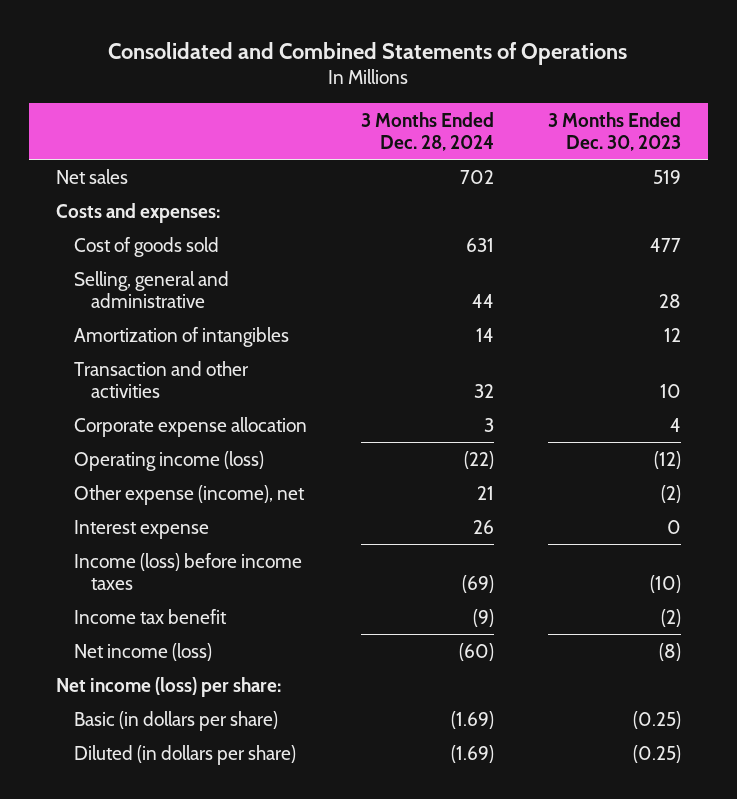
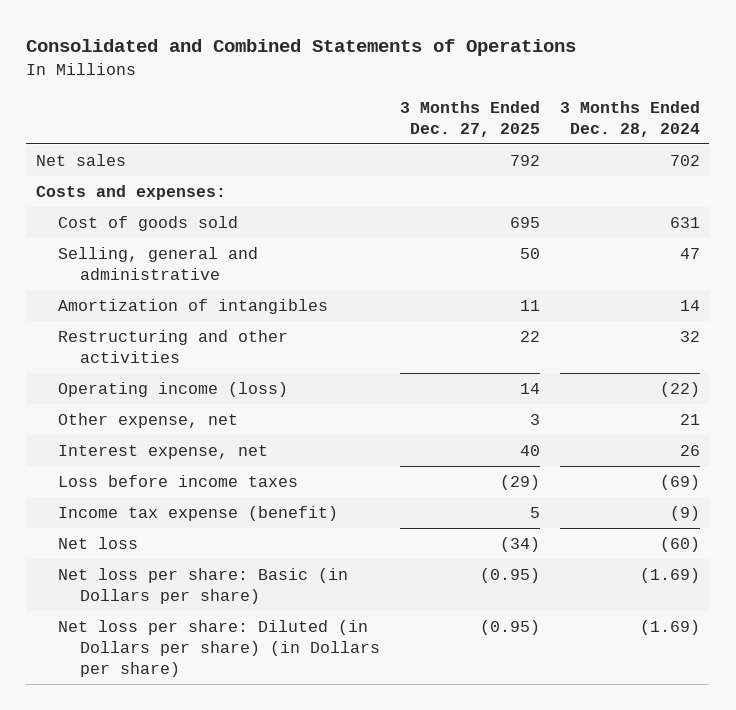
- | 3 Months Ended Dec. 28, 2024 | 3 Months Ended Dec. 30, 2023
+ | 3 Months Ended Dec. 27, 2025 | 3 Months Ended Dec. 28, 2024
- Selling, general and administrative | 44 | 28
+ Selling, general and administrative | 50 | 47
- Transaction and other activities | 32 | 10
- Corporate expense allocation | 3 | 4
+ Restructuring and other activities | 22 | 32
- Other expense (income), net | 21 | (2)
- Interest expense | 26 | 0
- Income (loss) before income taxes | (69) | (10)
- Income tax benefit | (9) | (2)
- Net income (loss) | (60) | (8)
- Net income (loss) per share:
- Basic (in dollars per share) | (1.69) | (0.25)
- Diluted (in dollars per share) | (1.69) | (0.25)
+ Other expense, net | 3 | 21
+ Interest expense, net | 40 | 26
+ Loss before income taxes | (29) | (69)
+ Income tax expense (benefit) | 5 | (9)
+ Net loss | (34) | (60)
+ Net loss per share: Basic (in Dollars per share) | (0.95) | (1.69)
+ Net loss per share: Diluted (in Dollars per share) (in Dollars per share) | (0.95) | (1.69)

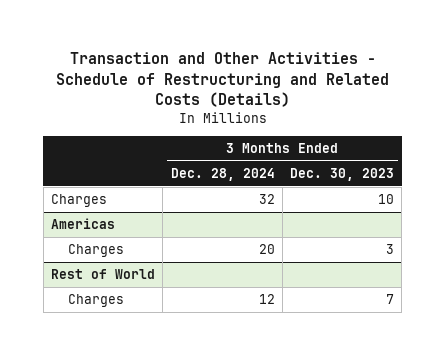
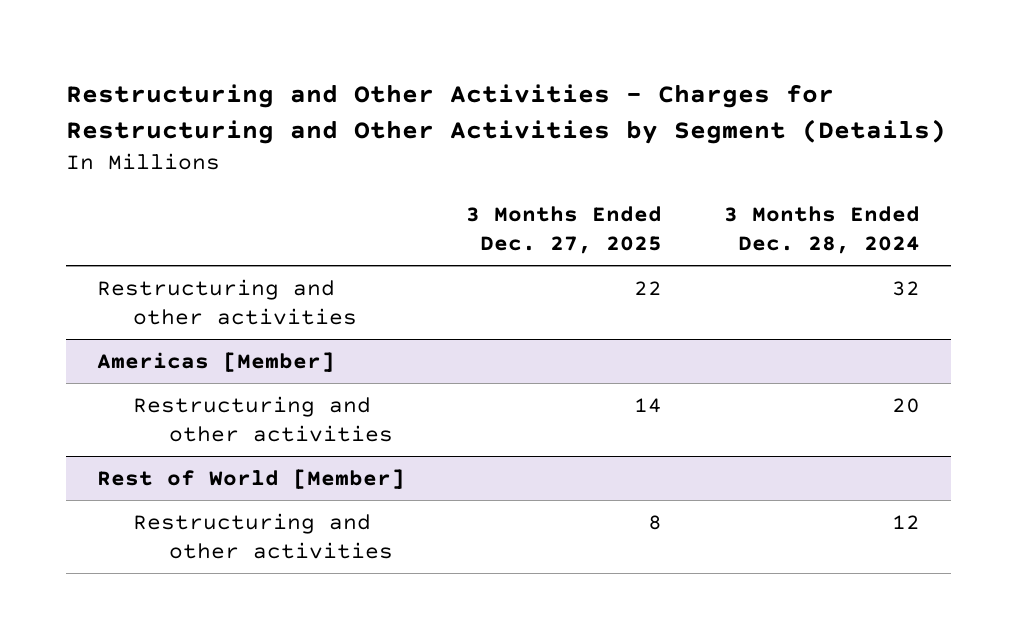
- Transaction and Other Activities - Schedule of Restructuring and Related Costs (Details)
+ Restructuring and Other Activities - Charges for Restructuring and Other Activities by Segment (Details)
- | 3 Months Ended Dec. 28, 2024 | 3 Months Ended Dec. 30, 2023
+ | 3 Months Ended Dec. 27, 2025 | 3 Months Ended Dec. 28, 2024
- Charges | 32 | 10
- Americas
- Charges | 20 | 3
- Rest of World
- Charges | 12 | 7
+ Restructuring and other activities | 22 | 32
+ Americas [Member]
+ Restructuring and other activities | 14 | 20
+ Rest of World [Member]
+ Restructuring and other activities | 8 | 12

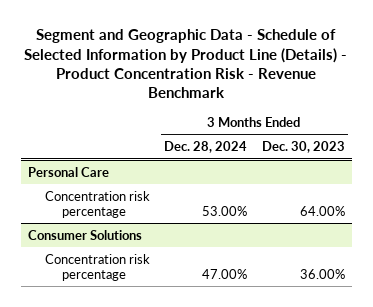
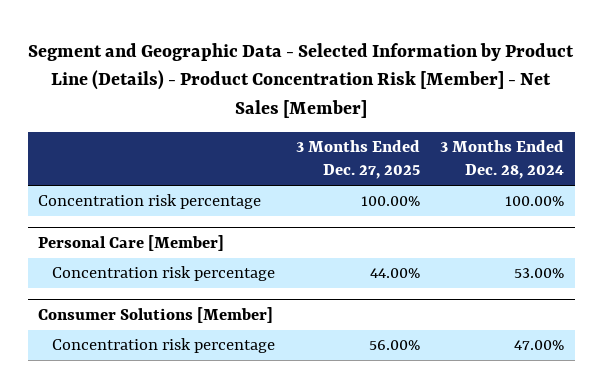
- Segment and Geographic Data - Schedule of Selected Information by Product Line (Details) - Product Concentration Risk - Revenue Benchmark
+ Segment and Geographic Data - Selected Information by Product Line (Details) - Product Concentration Risk [Member] - Net Sales [Member]
- | 3 Months Ended Dec. 28, 2024 | 3 Months Ended Dec. 30, 2023
+ | 3 Months Ended Dec. 27, 2025 | 3 Months Ended Dec. 28, 2024
- Personal Care
+ Concentration risk percentage | 100.00% | 100.00%
+ Personal Care [Member]
- Consumer Solutions
+ Consumer Solutions [Member]

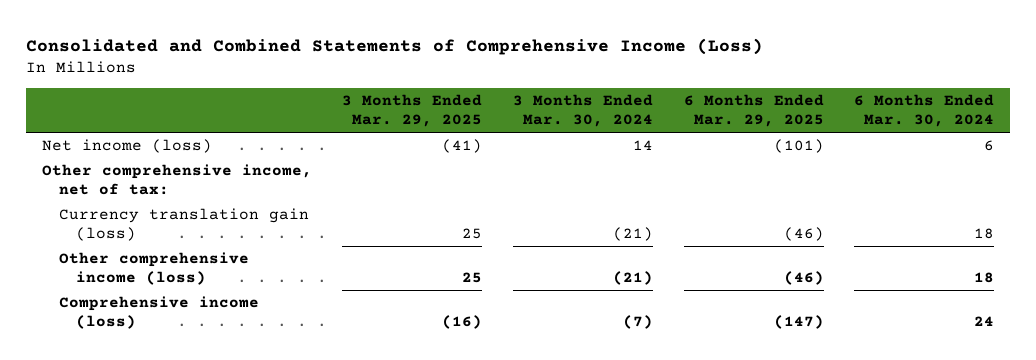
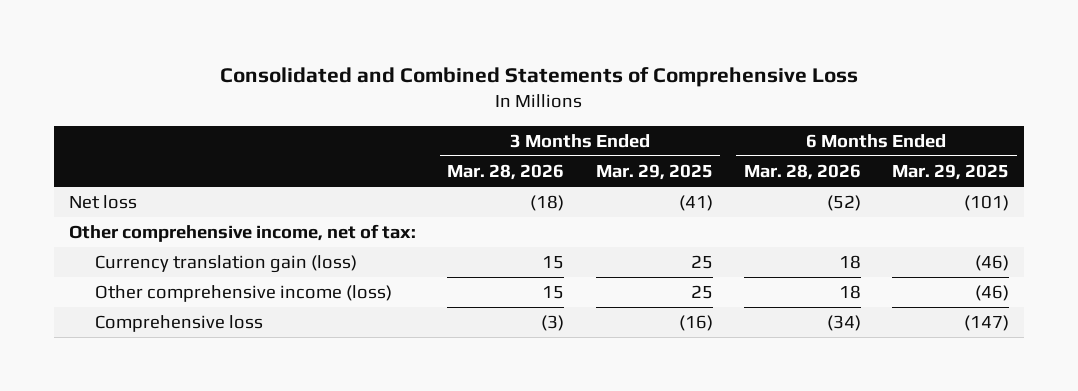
- Consolidated and Combined Statements of Comprehensive Income (Loss)
+ Consolidated and Combined Statements of Comprehensive Loss
- | 3 Months Ended Mar. 29, 2025 | 3 Months Ended Mar. 30, 2024 | 6 Months Ended Mar. 29, 2025 | 6 Months Ended Mar. 30, 2024
+ | 3 Months Ended Mar. 28, 2026 | 3 Months Ended Mar. 29, 2025 | 6 Months Ended Mar. 28, 2026 | 6 Months Ended Mar. 29, 2025
- Net income (loss) | (41) | 14 | (101) | 6
+ Net loss | (18) | (41) | (52) | (101)
- Comprehensive income (loss) | (16) | (7) | (147) | 24
+ Comprehensive loss | (3) | (16) | (34) | (147)

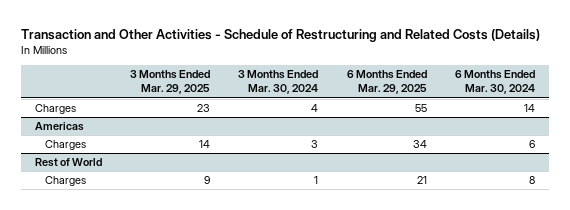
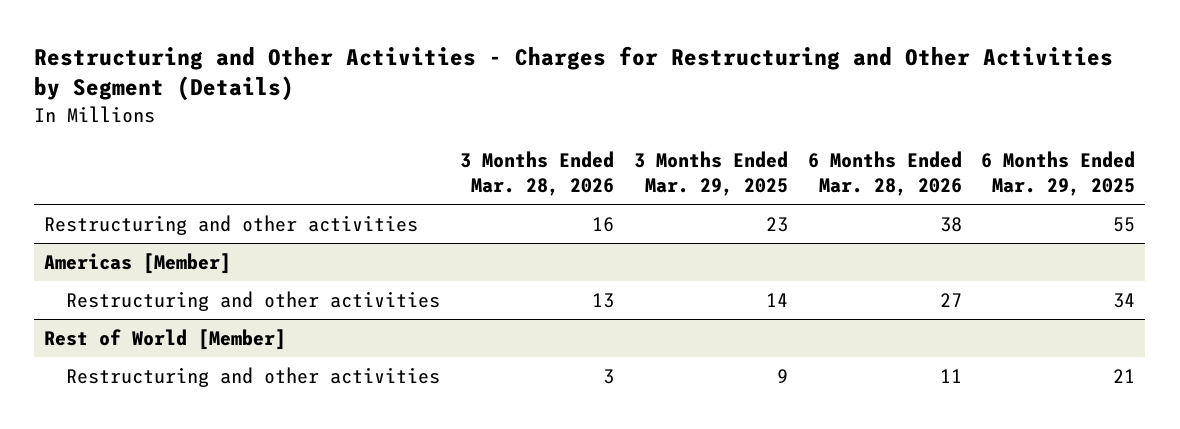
- Transaction and Other Activities - Schedule of Restructuring and Related Costs (Details)
+ Restructuring and Other Activities - Charges for Restructuring and Other Activities by Segment (Details)
- | 3 Months Ended Mar. 29, 2025 | 3 Months Ended Mar. 30, 2024 | 6 Months Ended Mar. 29, 2025 | 6 Months Ended Mar. 30, 2024
+ | 3 Months Ended Mar. 28, 2026 | 3 Months Ended Mar. 29, 2025 | 6 Months Ended Mar. 28, 2026 | 6 Months Ended Mar. 29, 2025
- Charges | 23 | 4 | 55 | 14
- Americas
- Charges | 14 | 3 | 34 | 6
- Rest of World
- Charges | 9 | 1 | 21 | 8
+ Restructuring and other activities | 16 | 23 | 38 | 55
+ Americas [Member]
+ Restructuring and other activities | 13 | 14 | 27 | 34
+ Rest of World [Member]
+ Restructuring and other activities | 3 | 9 | 11 | 21

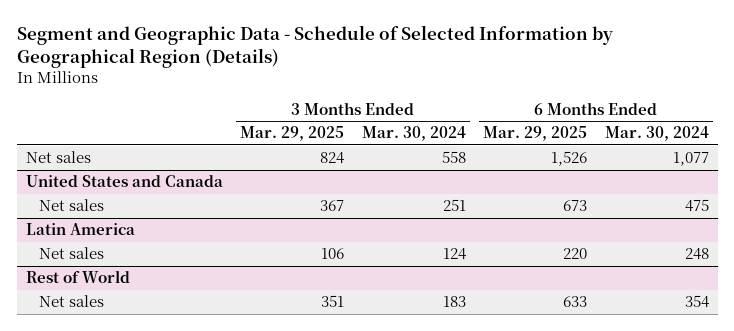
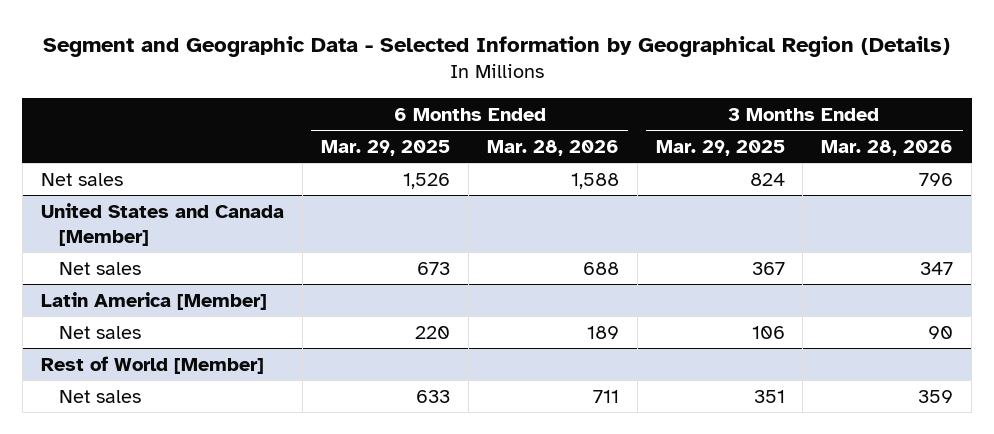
- Segment and Geographic Data - Schedule of Selected Information by Geographical Region (Details)
+ Segment and Geographic Data - Selected Information by Geographical Region (Details)
- | 3 Months Ended Mar. 29, 2025 | 3 Months Ended Mar. 30, 2024 | 6 Months Ended Mar. 29, 2025 | 6 Months Ended Mar. 30, 2024
+ | 6 Months Ended Mar. 29, 2025 | 6 Months Ended Mar. 28, 2026 | 3 Months Ended Mar. 29, 2025 | 3 Months Ended Mar. 28, 2026
- United States and Canada
+ United States and Canada [Member]
- Latin America
+ Latin America [Member]
- Rest of World
+ Rest of World [Member]

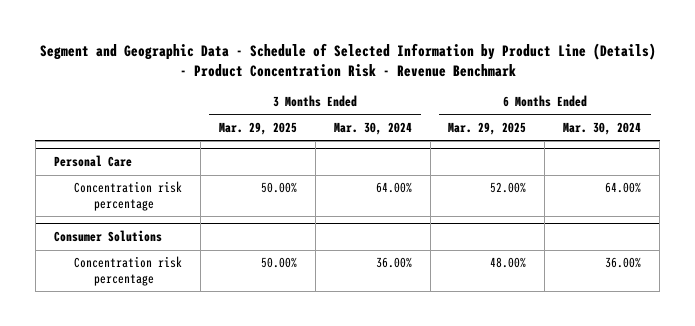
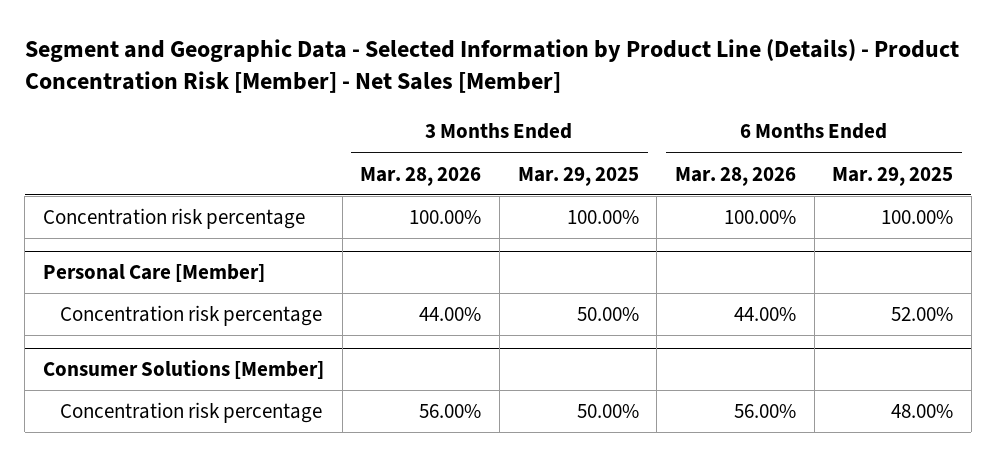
- Segment and Geographic Data - Schedule of Selected Information by Product Line (Details) - Product Concentration Risk - Revenue Benchmark
+ Segment and Geographic Data - Selected Information by Product Line (Details) - Product Concentration Risk [Member] - Net Sales [Member]
- | 3 Months Ended Mar. 29, 2025 | 3 Months Ended Mar. 30, 2024 | 6 Months Ended Mar. 29, 2025 | 6 Months Ended Mar. 30, 2024
+ | 3 Months Ended Mar. 28, 2026 | 3 Months Ended Mar. 29, 2025 | 6 Months Ended Mar. 28, 2026 | 6 Months Ended Mar. 29, 2025
- Personal Care
+ Concentration risk percentage | 100.00% | 100.00% | 100.00% | 100.00%
+ Personal Care [Member]
- Consumer Solutions
+ Consumer Solutions [Member]

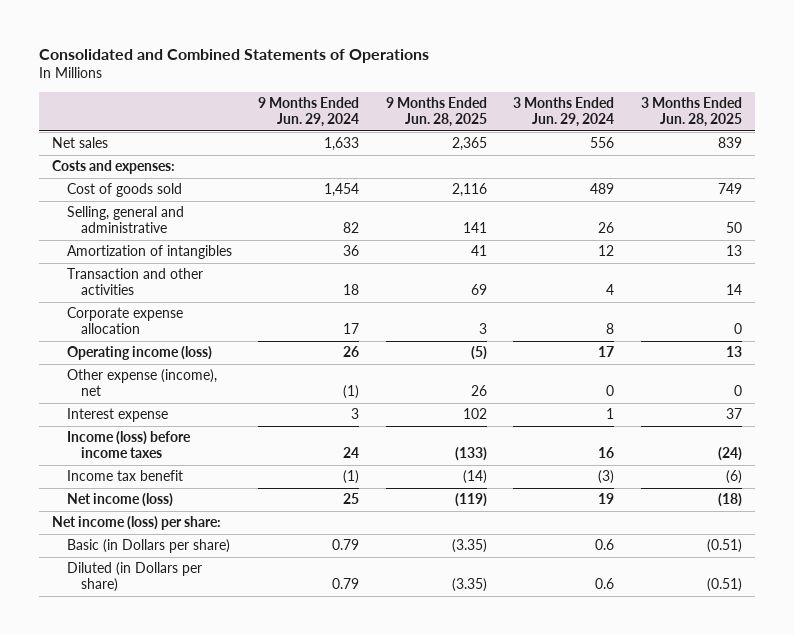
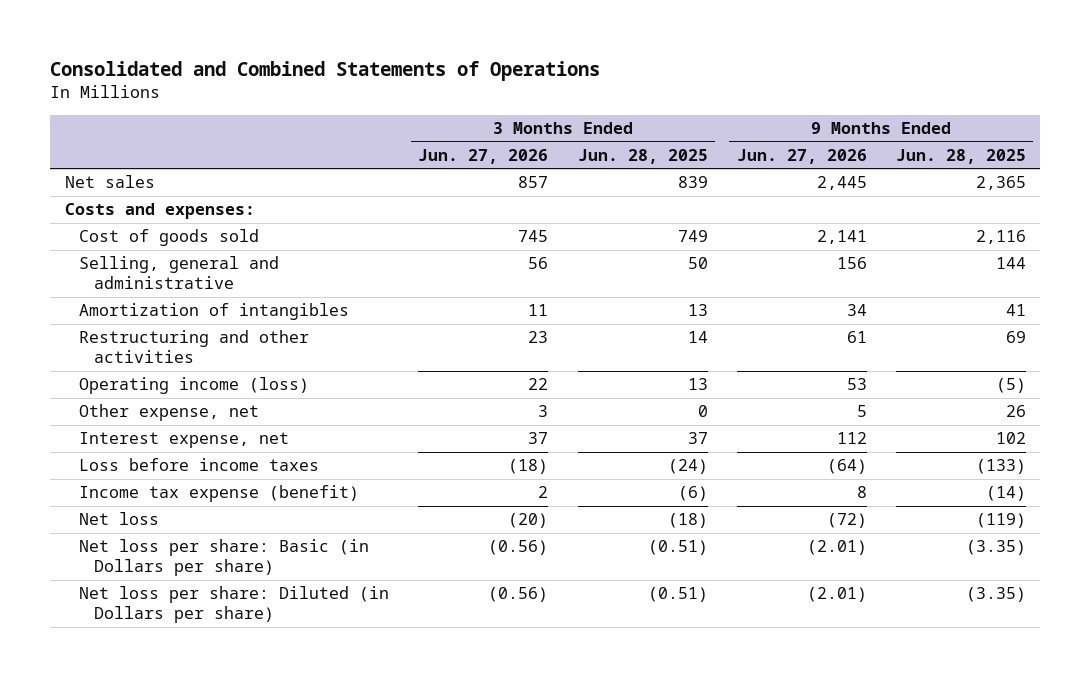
- | 9 Months Ended Jun. 29, 2024 | 9 Months Ended Jun. 28, 2025 | 3 Months Ended Jun. 29, 2024 | 3 Months Ended Jun. 28, 2025
+ | 3 Months Ended Jun. 27, 2026 | 3 Months Ended Jun. 28, 2025 | 9 Months Ended Jun. 27, 2026 | 9 Months Ended Jun. 28, 2025
- Selling, general and administrative | 82 | 141 | 26 | 50
+ Selling, general and administrative | 56 | 50 | 156 | 144
- Transaction and other activities | 18 | 69 | 4 | 14
- Corporate expense allocation | 17 | 3 | 8 | 0
+ Restructuring and other activities | 23 | 14 | 61 | 69
- Other expense (income), net | (1) | 26 | 0 | 0
- Interest expense | 3 | 102 | 1 | 37
- Income (loss) before income taxes | 24 | (133) | 16 | (24)
- Income tax benefit | (1) | (14) | (3) | (6)
- Net income (loss) | 25 | (119) | 19 | (18)
- Net income (loss) per share:
- Basic (in Dollars per share) | 0.79 | (3.35) | 0.6 | (0.51)
- Diluted (in Dollars per share) | 0.79 | (3.35) | 0.6 | (0.51)
+ Other expense, net | 3 | 0 | 5 | 26
+ Interest expense, net | 37 | 37 | 112 | 102
+ Loss before income taxes | (18) | (24) | (64) | (133)
+ Income tax expense (benefit) | 2 | (6) | 8 | (14)
+ Net loss | (20) | (18) | (72) | (119)
+ Net loss per share: Basic (in Dollars per share) | (0.56) | (0.51) | (2.01) | (3.35)
+ Net loss per share: Diluted (in Dollars per share) | (0.56) | (0.51) | (2.01) | (3.35)

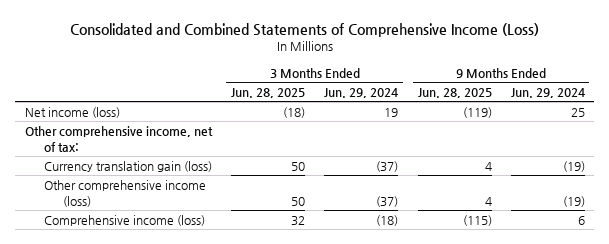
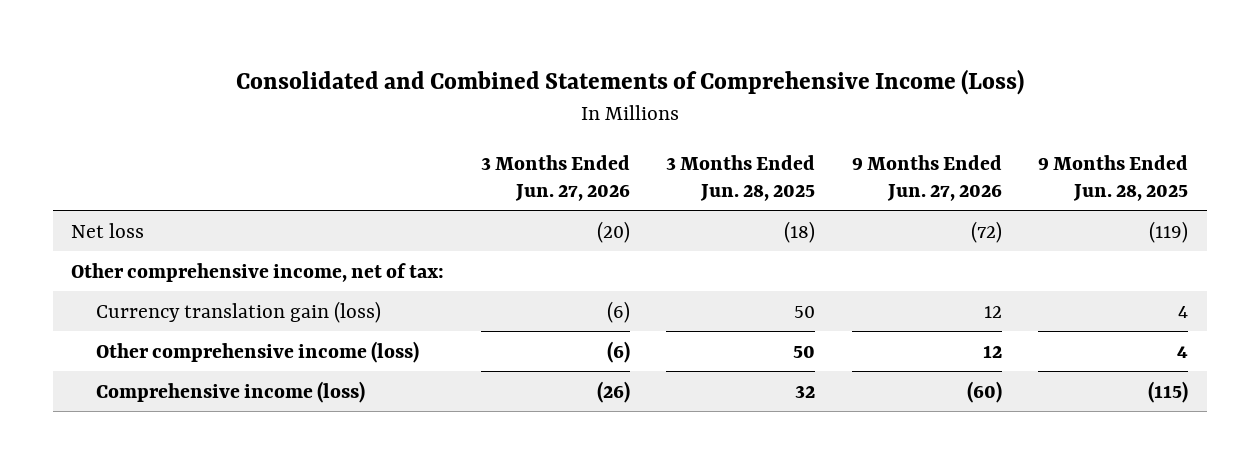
- | 3 Months Ended Jun. 28, 2025 | 3 Months Ended Jun. 29, 2024 | 9 Months Ended Jun. 28, 2025 | 9 Months Ended Jun. 29, 2024
+ | 3 Months Ended Jun. 27, 2026 | 3 Months Ended Jun. 28, 2025 | 9 Months Ended Jun. 27, 2026 | 9 Months Ended Jun. 28, 2025
- Net income (loss) | (18) | 19 | (119) | 25
+ Net loss | (20) | (18) | (72) | (119)

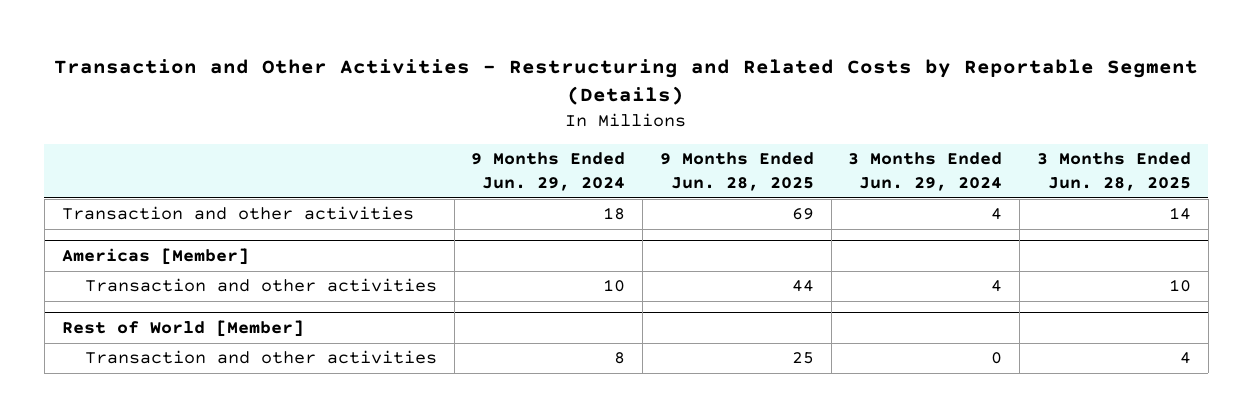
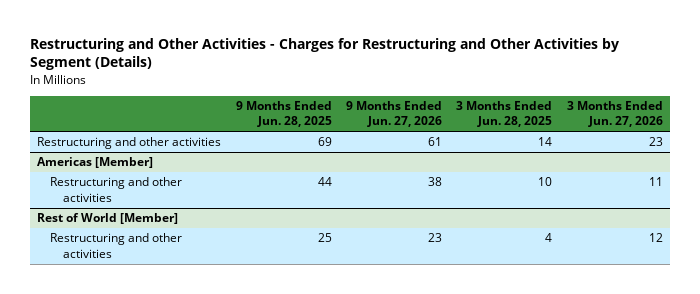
- Transaction and Other Activities - Restructuring and Related Costs by Reportable Segment (Details)
+ Restructuring and Other Activities - Charges for Restructuring and Other Activities by Segment (Details)
- | 9 Months Ended Jun. 29, 2024 | 9 Months Ended Jun. 28, 2025 | 3 Months Ended Jun. 29, 2024 | 3 Months Ended Jun. 28, 2025
+ | 9 Months Ended Jun. 28, 2025 | 9 Months Ended Jun. 27, 2026 | 3 Months Ended Jun. 28, 2025 | 3 Months Ended Jun. 27, 2026
- Transaction and other activities | 18 | 69 | 4 | 14
+ Restructuring and other activities | 69 | 61 | 14 | 23
@ Americas [Member]
- Transaction and other activities | 10 | 44 | 4 | 10
+ Restructuring and other activities | 44 | 38 | 10 | 11
@ Rest of World [Member]
- Transaction and other activities | 8 | 25 | 0 | 4
+ Restructuring and other activities | 25 | 23 | 4 | 12

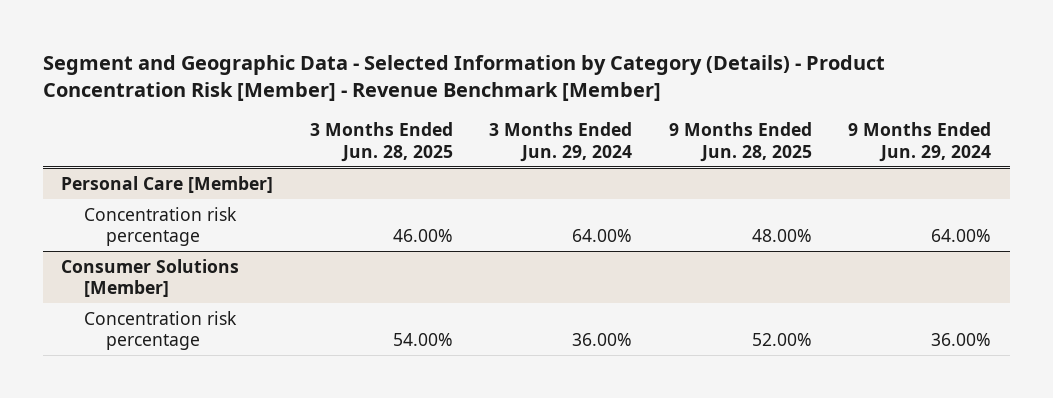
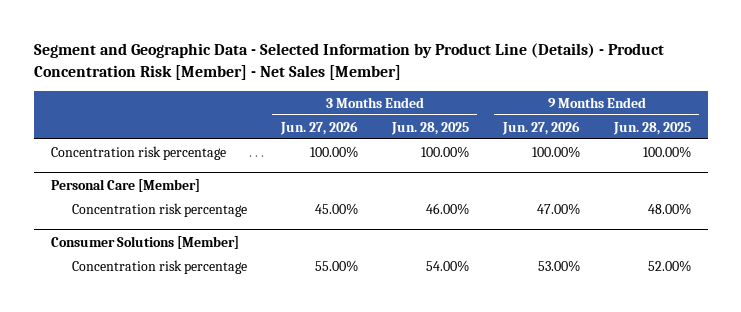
- Segment and Geographic Data - Selected Information by Category (Details) - Product Concentration Risk [Member] - Revenue Benchmark [Member]
+ Segment and Geographic Data - Selected Information by Product Line (Details) - Product Concentration Risk [Member] - Net Sales [Member]
- | 3 Months Ended Jun. 28, 2025 | 3 Months Ended Jun. 29, 2024 | 9 Months Ended Jun. 28, 2025 | 9 Months Ended Jun. 29, 2024
+ | 3 Months Ended Jun. 27, 2026 | 3 Months Ended Jun. 28, 2025 | 9 Months Ended Jun. 27, 2026 | 9 Months Ended Jun. 28, 2025
+ Concentration risk percentage | 100.00% | 100.00% | 100.00% | 100.00%

